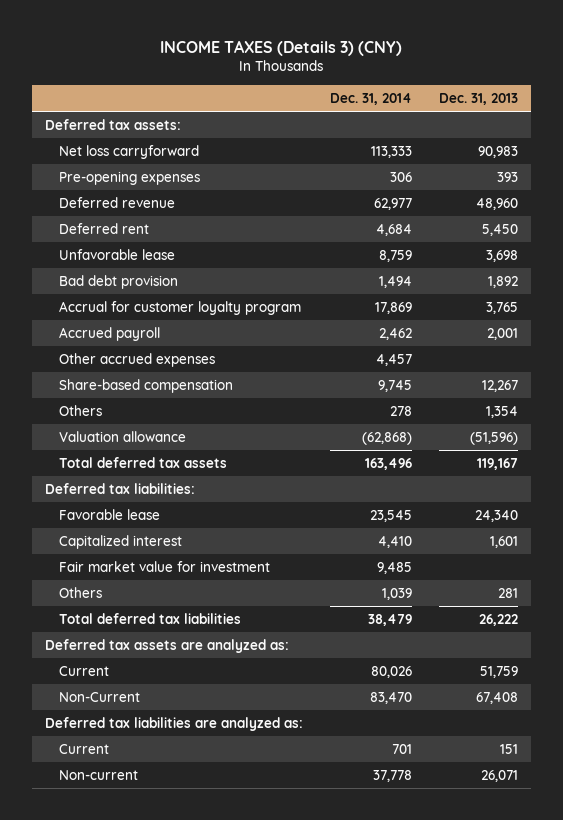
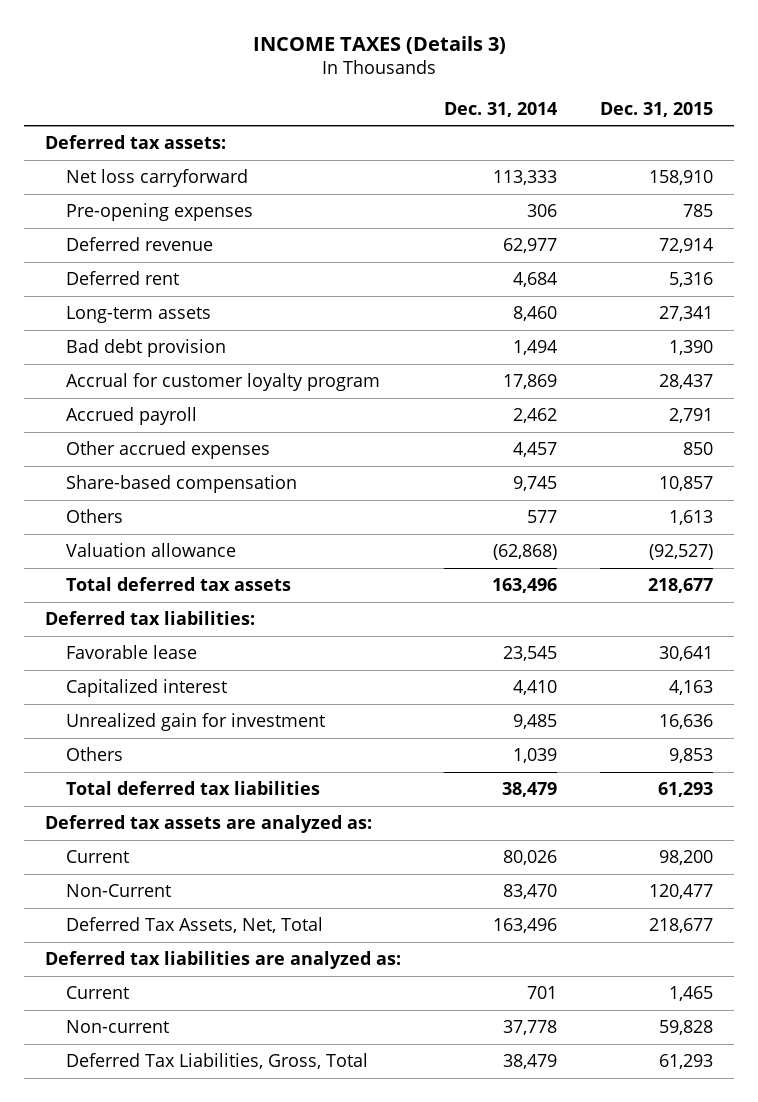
- INCOME TAXES (Details 3) (CNY)
+ INCOME TAXES (Details 3)
- | Dec. 31, 2014 | Dec. 31, 2013
+ | Dec. 31, 2014 | Dec. 31, 2015
- Unfavorable lease | 8,759 | 3,698
+ Long-term assets | 8,460 | 27,341
- Others | 278 | 1,354
+ Others | 577 | 1,613
- Fair market value for investment | 9,485 |
+ Unrealized gain for investment | 9,485 | 16,636
+ Deferred Tax Assets, Net, Total | 163,496 | 218,677
+ Deferred Tax Liabilities, Gross, Total | 38,479 | 61,293

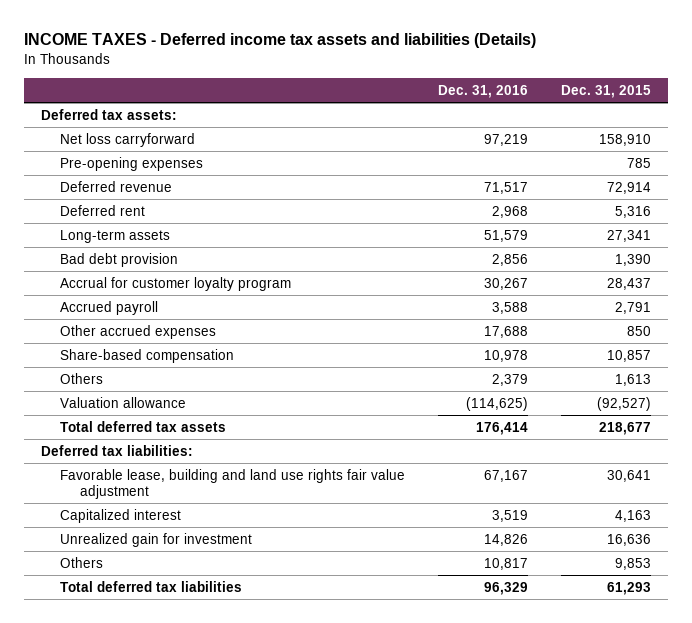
- INCOME TAXES (Details 3)
+ INCOME TAXES - Deferred income tax assets and liabilities (Details)
- | Dec. 31, 2014 | Dec. 31, 2015
+ | Dec. 31, 2016 | Dec. 31, 2015
- Favorable lease | 23,545 | 30,641
+ Favorable lease, building and land use rights fair value adjustment | 67,167 | 30,641
- Deferred tax assets are analyzed as:
- Current | 80,026 | 98,200
- Non-Current | 83,470 | 120,477
- Deferred Tax Assets, Net, Total | 163,496 | 218,677
- Deferred tax liabilities are analyzed as:
- Current | 701 | 1,465
- Non-current | 37,778 | 59,828
- Deferred Tax Liabilities, Gross, Total | 38,479 | 61,293

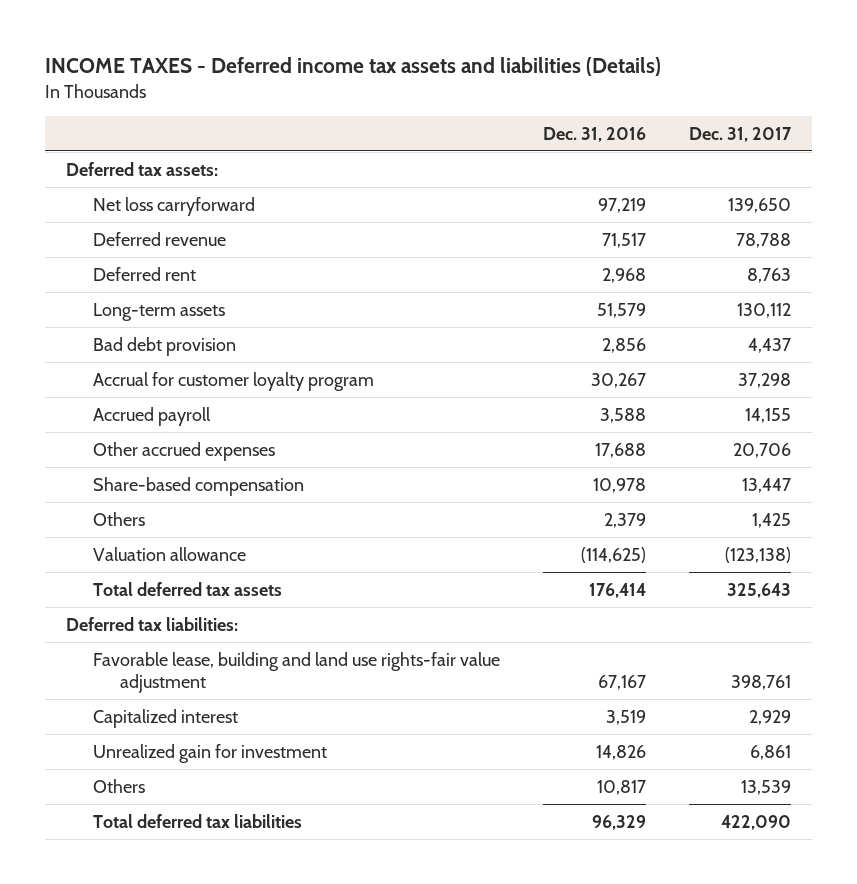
- | Dec. 31, 2016 | Dec. 31, 2015
+ | Dec. 31, 2016 | Dec. 31, 2017
- Pre-opening expenses | | 785
- Favorable lease, building and land use rights fair value adjustment | 67,167 | 30,641
+ Favorable lease, building and land use rights-fair value adjustment | 67,167 | 398,761

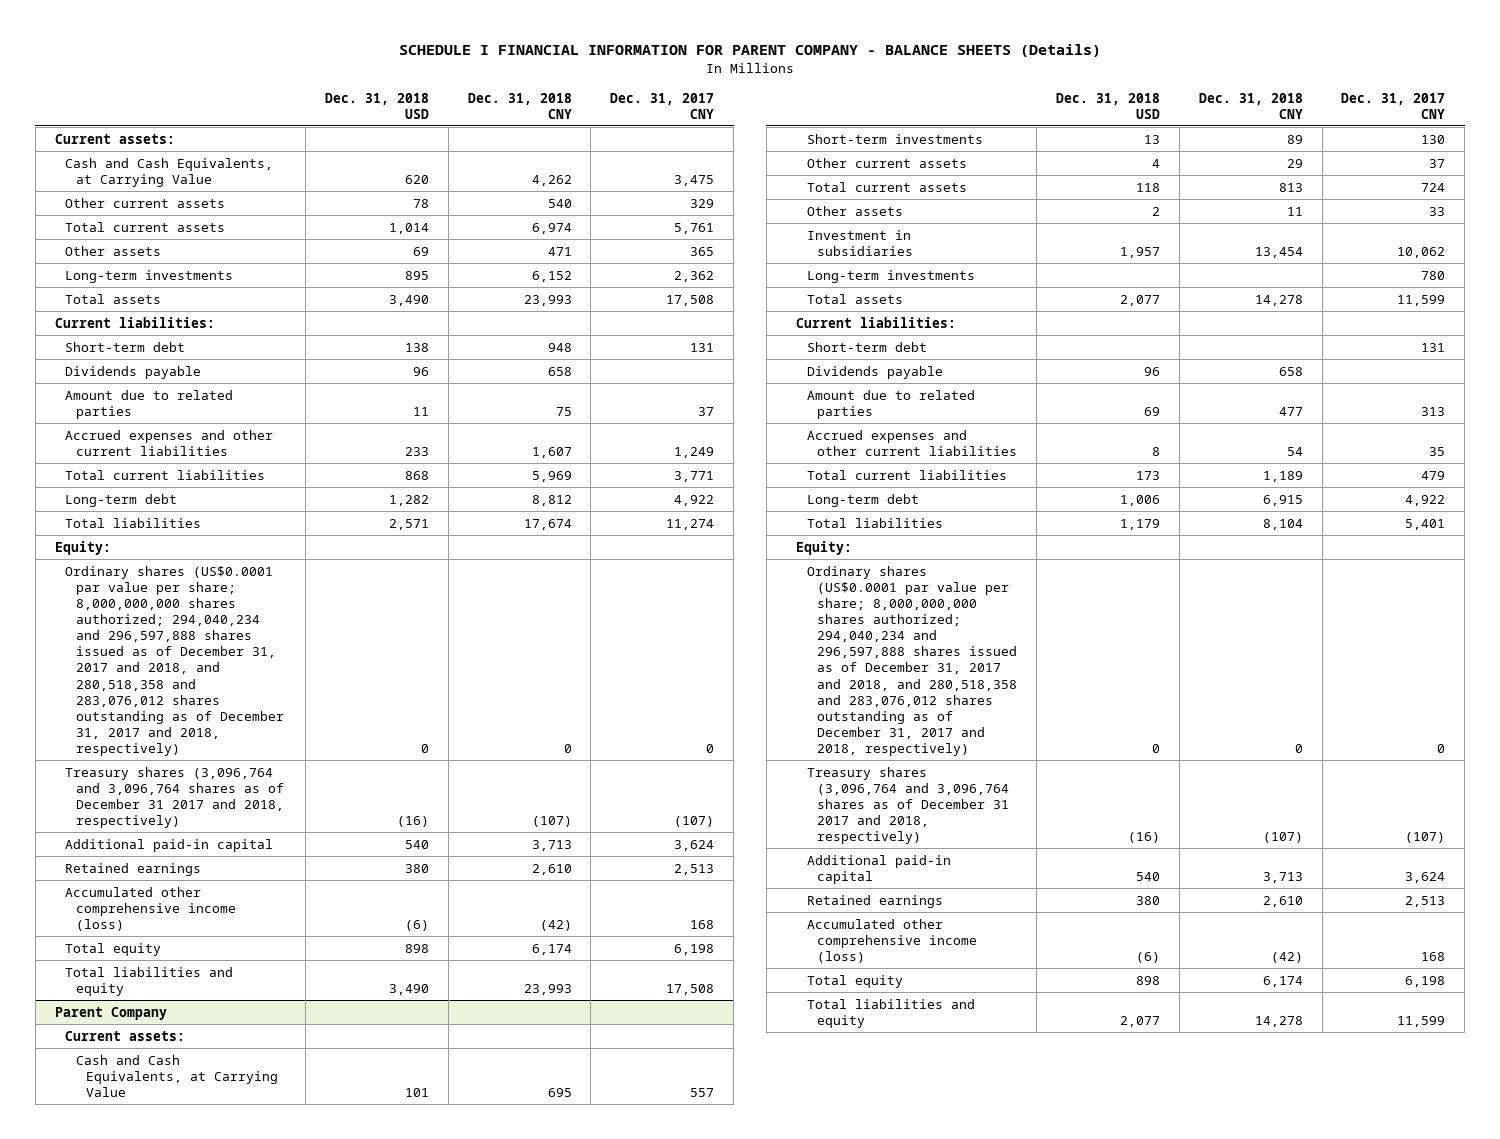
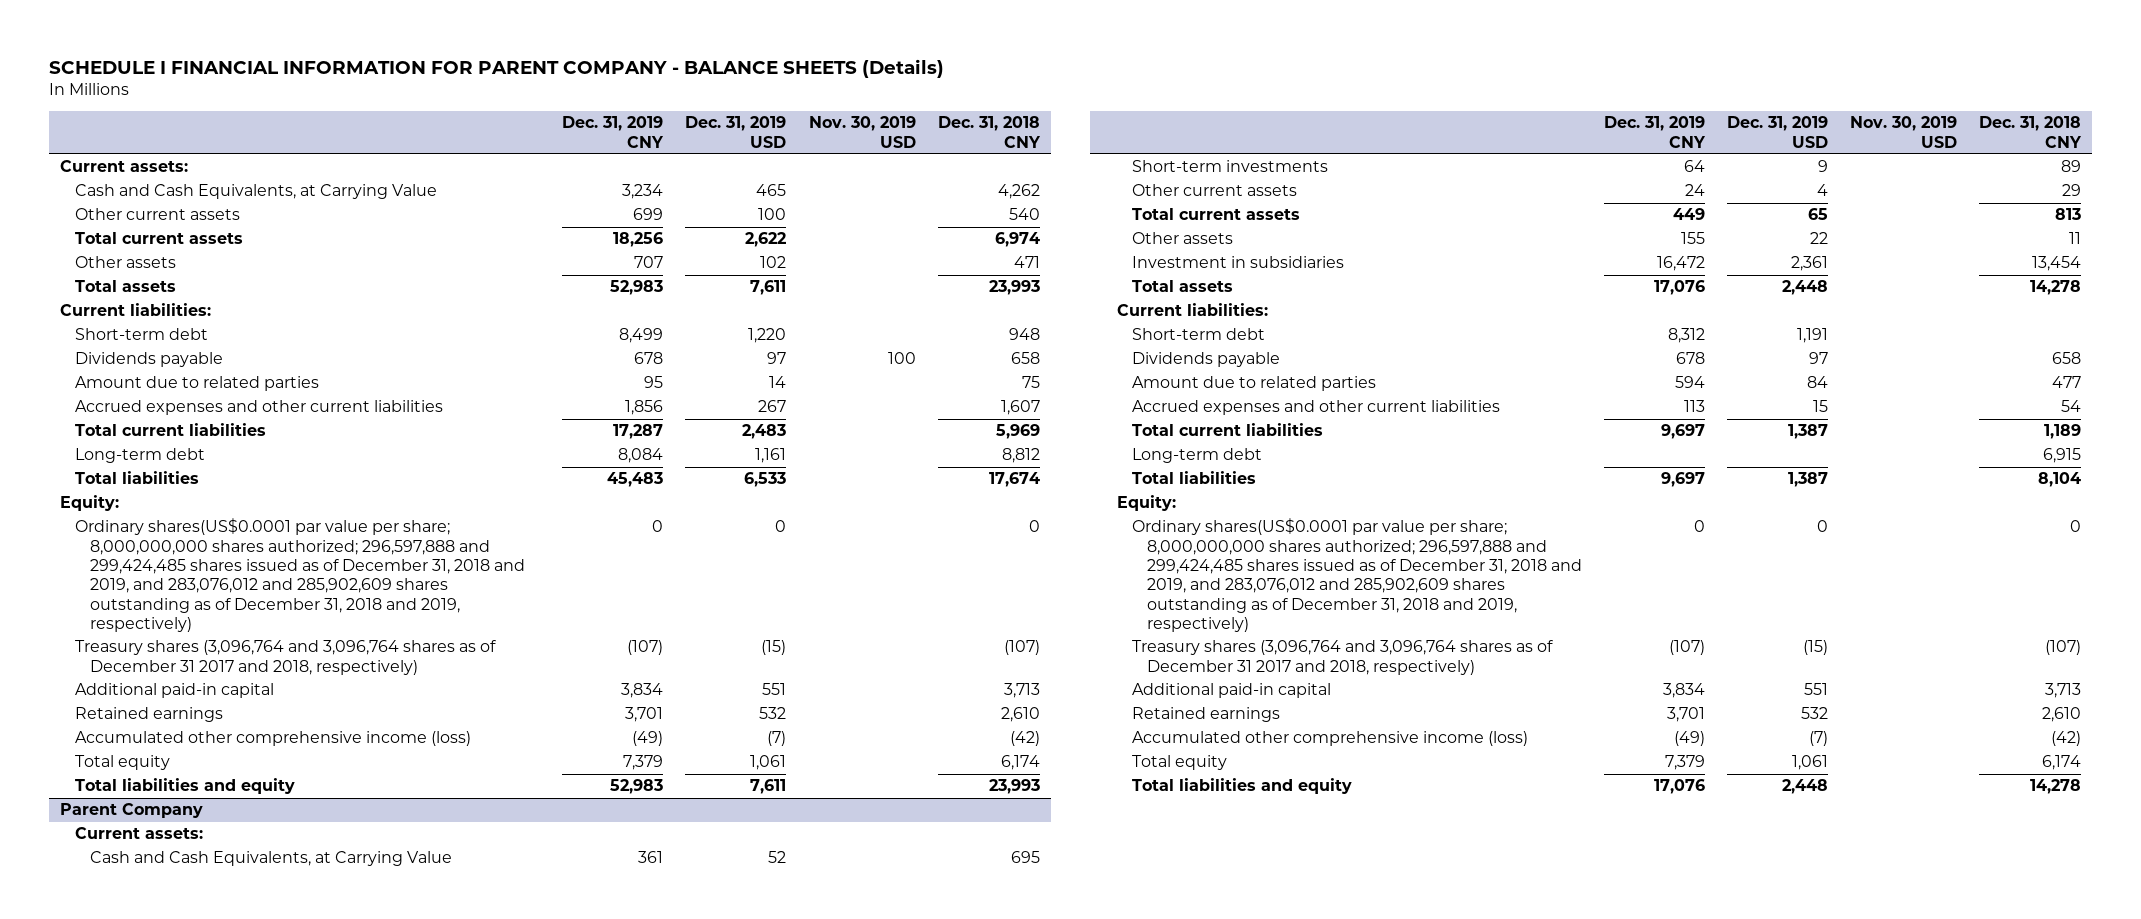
- | Dec. 31, 2018 USD | Dec. 31, 2018 CNY | Dec. 31, 2017 CNY
+ | Dec. 31, 2019 CNY | Dec. 31, 2019 USD | Nov. 30, 2019 USD | Dec. 31, 2018 CNY
- Long-term investments | 895 | 6,152 | 2,362
- Ordinary shares (US$0.0001 par value per share; 8,000,000,000 shares authorized; 294,040,234 and 296,597,888 shares issued as of December 31, 2017 and 2018, and 280,518,358 and 283,076,012 shares outstanding as of December 31, 2017 and 2018, respectively) | 0 | 0 | 0
+ Ordinary shares(US$0.0001 par value per share; 8,000,000,000 shares authorized; 296,597,888 and 299,424,485 shares issued as of December 31, 2018 and 2019, and 283,076,012 and 285,902,609 shares outstanding as of December 31, 2018 and 2019, respectively) | 0 | 0 | | 0
@ Parent Company
- Long-term investments | | | 780
- Ordinary shares (US$0.0001 par value per share; 8,000,000,000 shares authorized; 294,040,234 and 296,597,888 shares issued as of December 31, 2017 and 2018, and 280,518,358 and 283,076,012 shares outstanding as of December 31, 2017 and 2018, respectively) | 0 | 0 | 0
+ Ordinary shares(US$0.0001 par value per share; 8,000,000,000 shares authorized; 296,597,888 and 299,424,485 shares issued as of December 31, 2018 and 2019, and 283,076,012 and 285,902,609 shares outstanding as of December 31, 2018 and 2019, respectively) | 0 | 0 | | 0

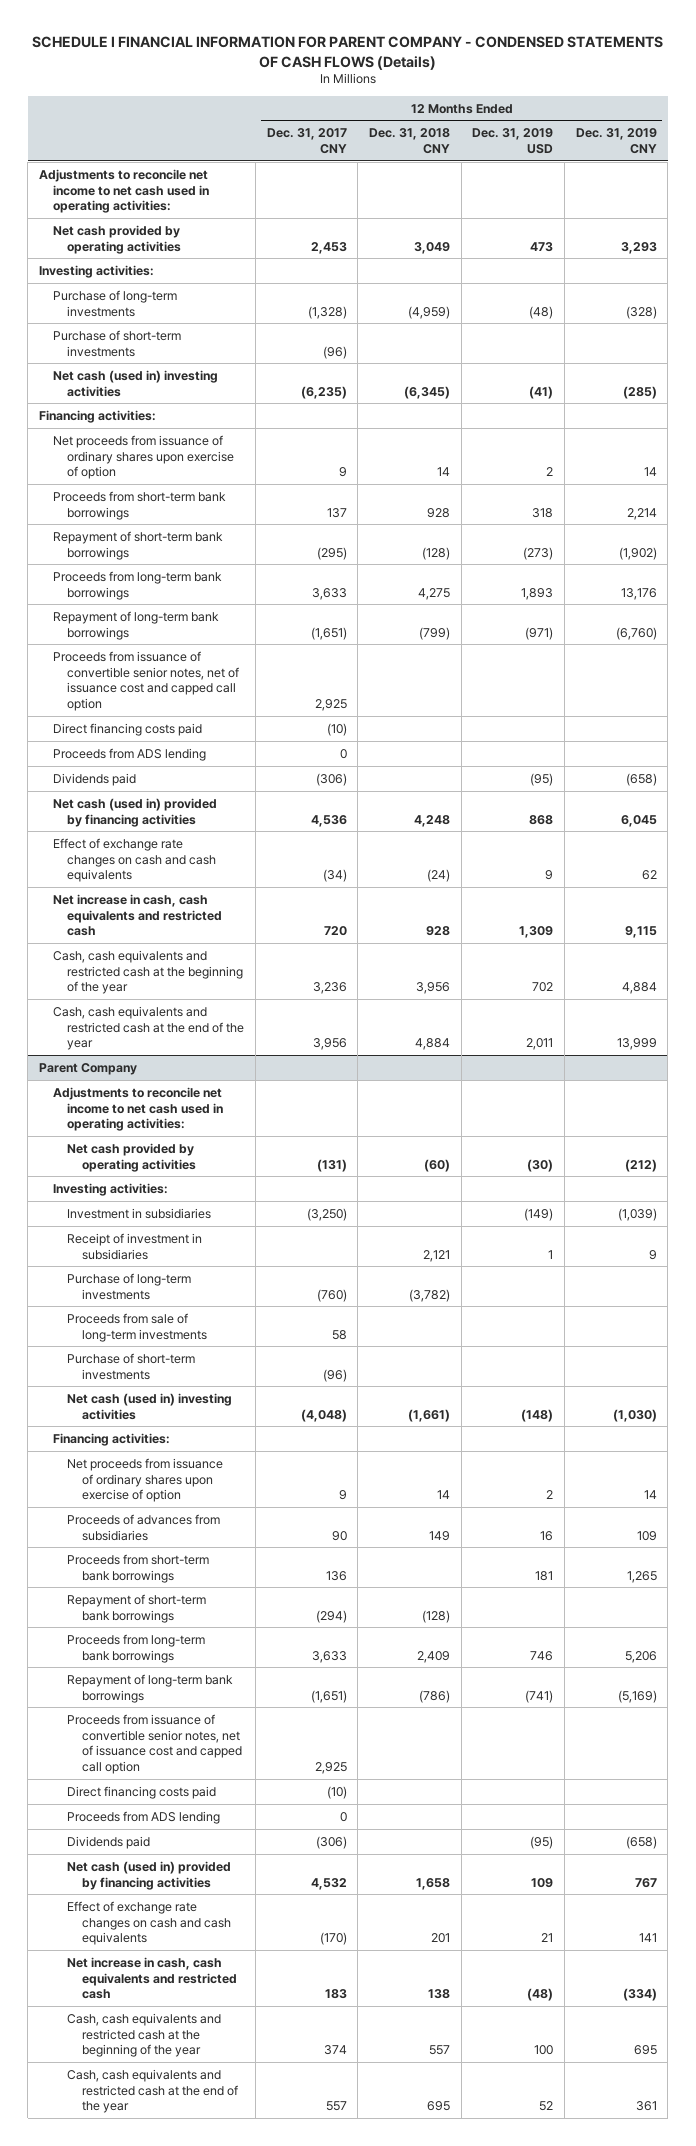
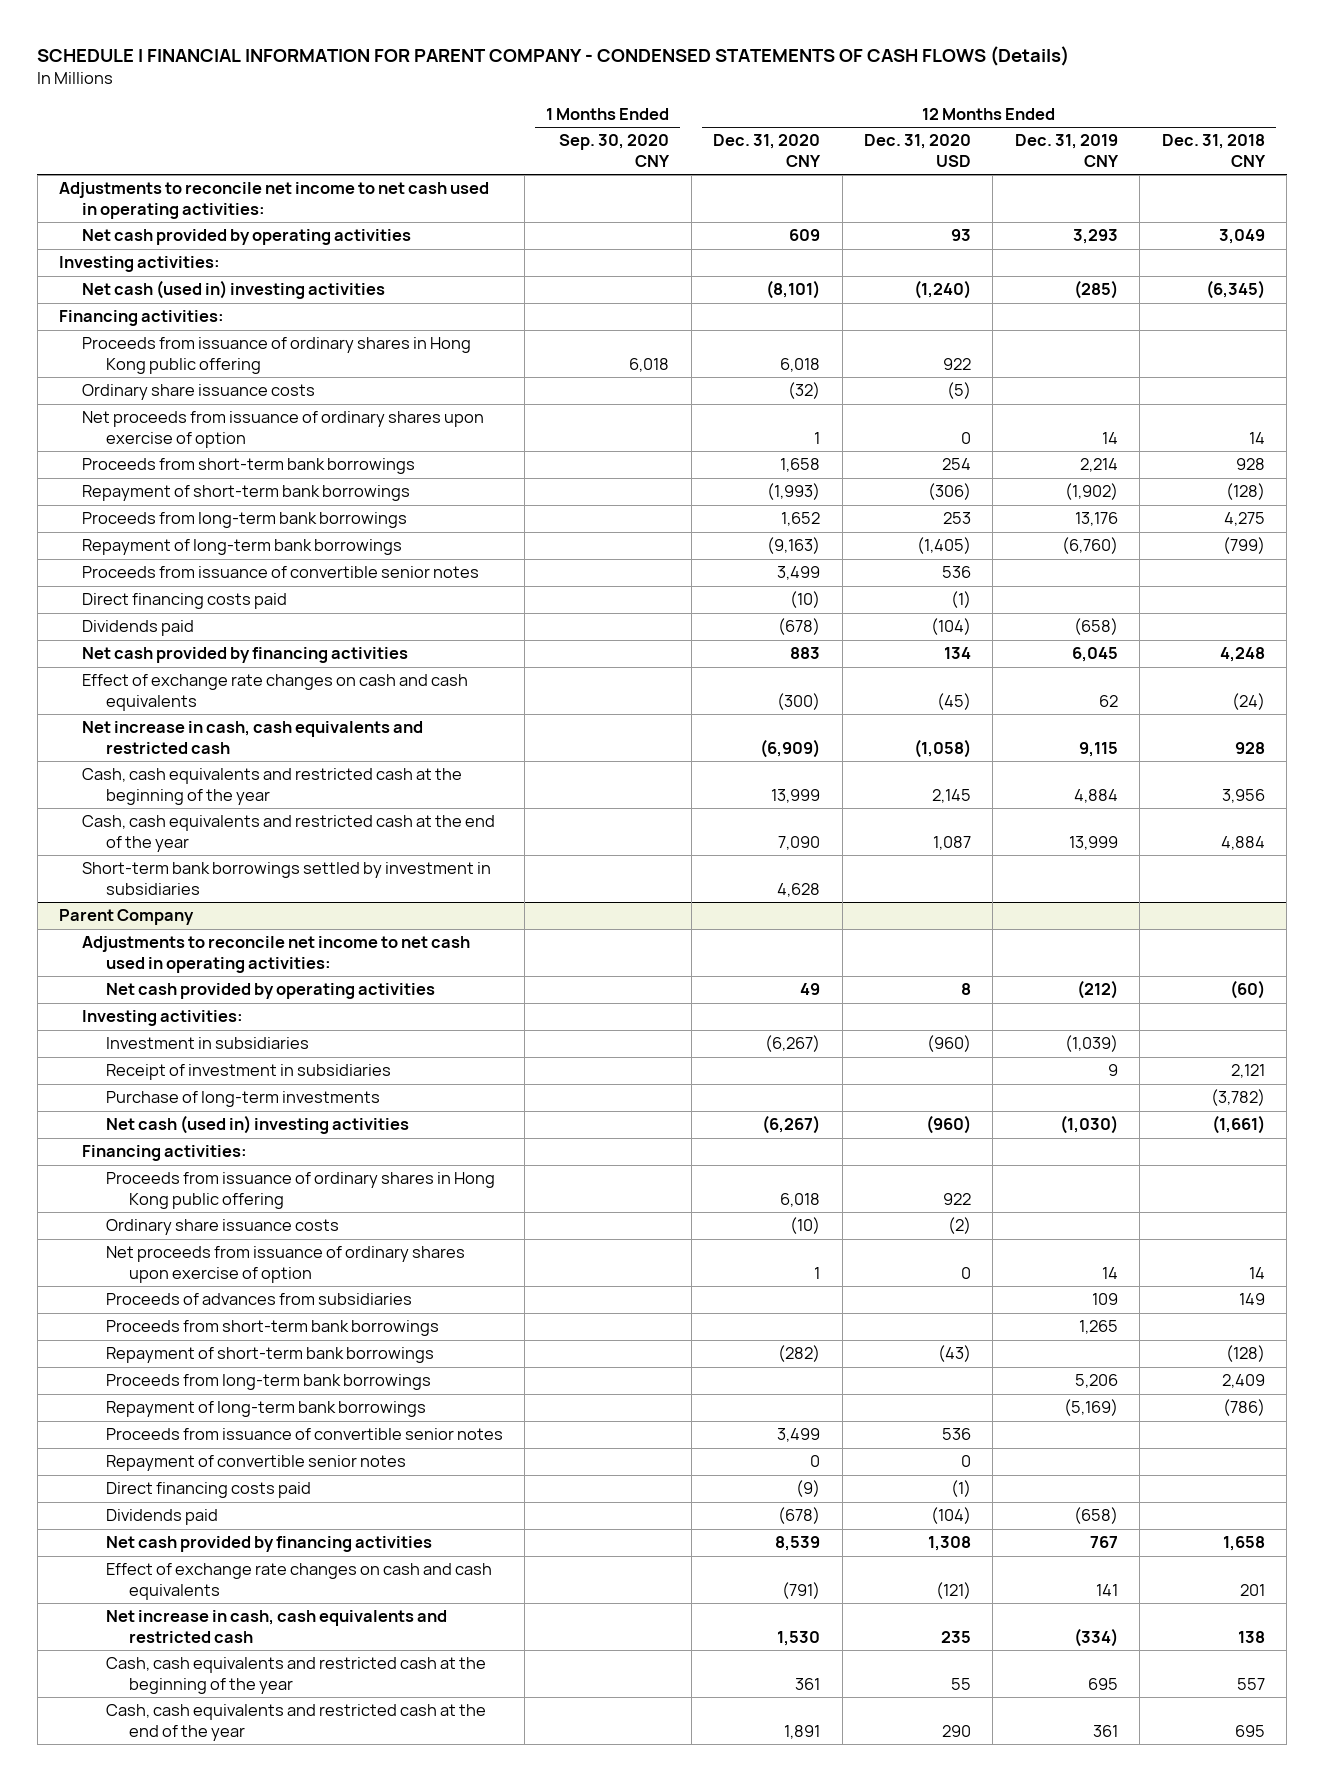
- | 12 Months Ended Dec. 31, 2017 CNY | 12 Months Ended Dec. 31, 2018 CNY | 12 Months Ended Dec. 31, 2019 USD | 12 Months Ended Dec. 31, 2019 CNY
+ | 1 Months Ended Sep. 30, 2020 CNY | 12 Months Ended Dec. 31, 2020 CNY | 12 Months Ended Dec. 31, 2020 USD | 12 Months Ended Dec. 31, 2019 CNY | 12 Months Ended Dec. 31, 2018 CNY
- Purchase of long-term investments | (1,328) | (4,959) | (48) | (328)
- Purchase of short-term investments | (96) | | |
+ Proceeds from issuance of ordinary shares in Hong Kong public offering | 6,018 | 6,018 | 922 | |
+ Ordinary share issuance costs | | (32) | (5) | |
- Proceeds from issuance of convertible senior notes, net of issuance cost and capped call option | 2,925 | | |
+ Proceeds from issuance of convertible senior notes | | 3,499 | 536 | |
- Proceeds from ADS lending | 0 | | |
- Net cash (used in) provided by financing activities | 4,536 | 4,248 | 868 | 6,045
+ Net cash provided by financing activities | | 883 | 134 | 6,045 | 4,248
+ Short-term bank borrowings settled by investment in subsidiaries | | 4,628 | | |
@ Parent Company
- Proceeds from sale of long-term investments | 58 | | |
- Purchase of short-term investments | (96) | | |
+ Proceeds from issuance of ordinary shares in Hong Kong public offering | | 6,018 | 922 | |
+ Ordinary share issuance costs | | (10) | (2) | |
- Proceeds from issuance of convertible senior notes, net of issuance cost and capped call option | 2,925 | | |
+ Proceeds from issuance of convertible senior notes | | 3,499 | 536 | |
+ Repayment of convertible senior notes | | 0 | 0 | |
- Proceeds from ADS lending | 0 | | |
- Net cash (used in) provided by financing activities | 4,532 | 1,658 | 109 | 767
+ Net cash provided by financing activities | | 8,539 | 1,308 | 767 | 1,658

